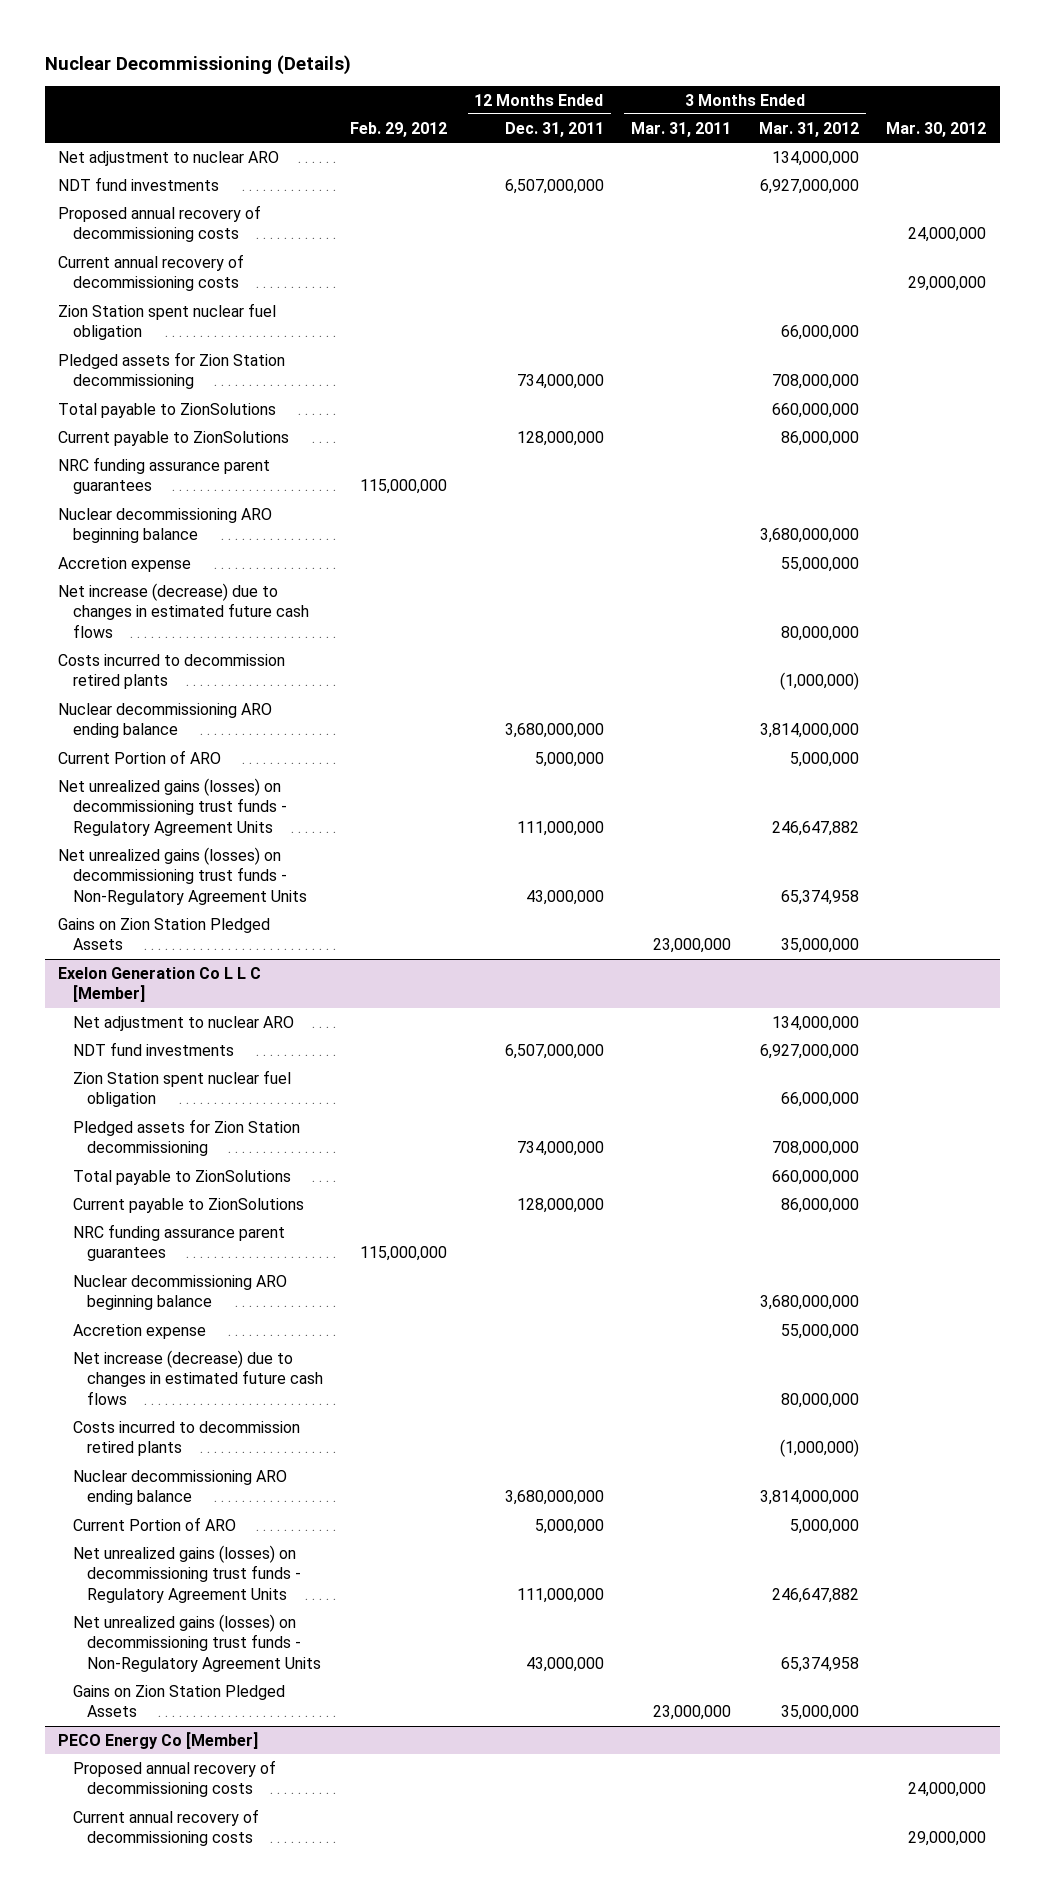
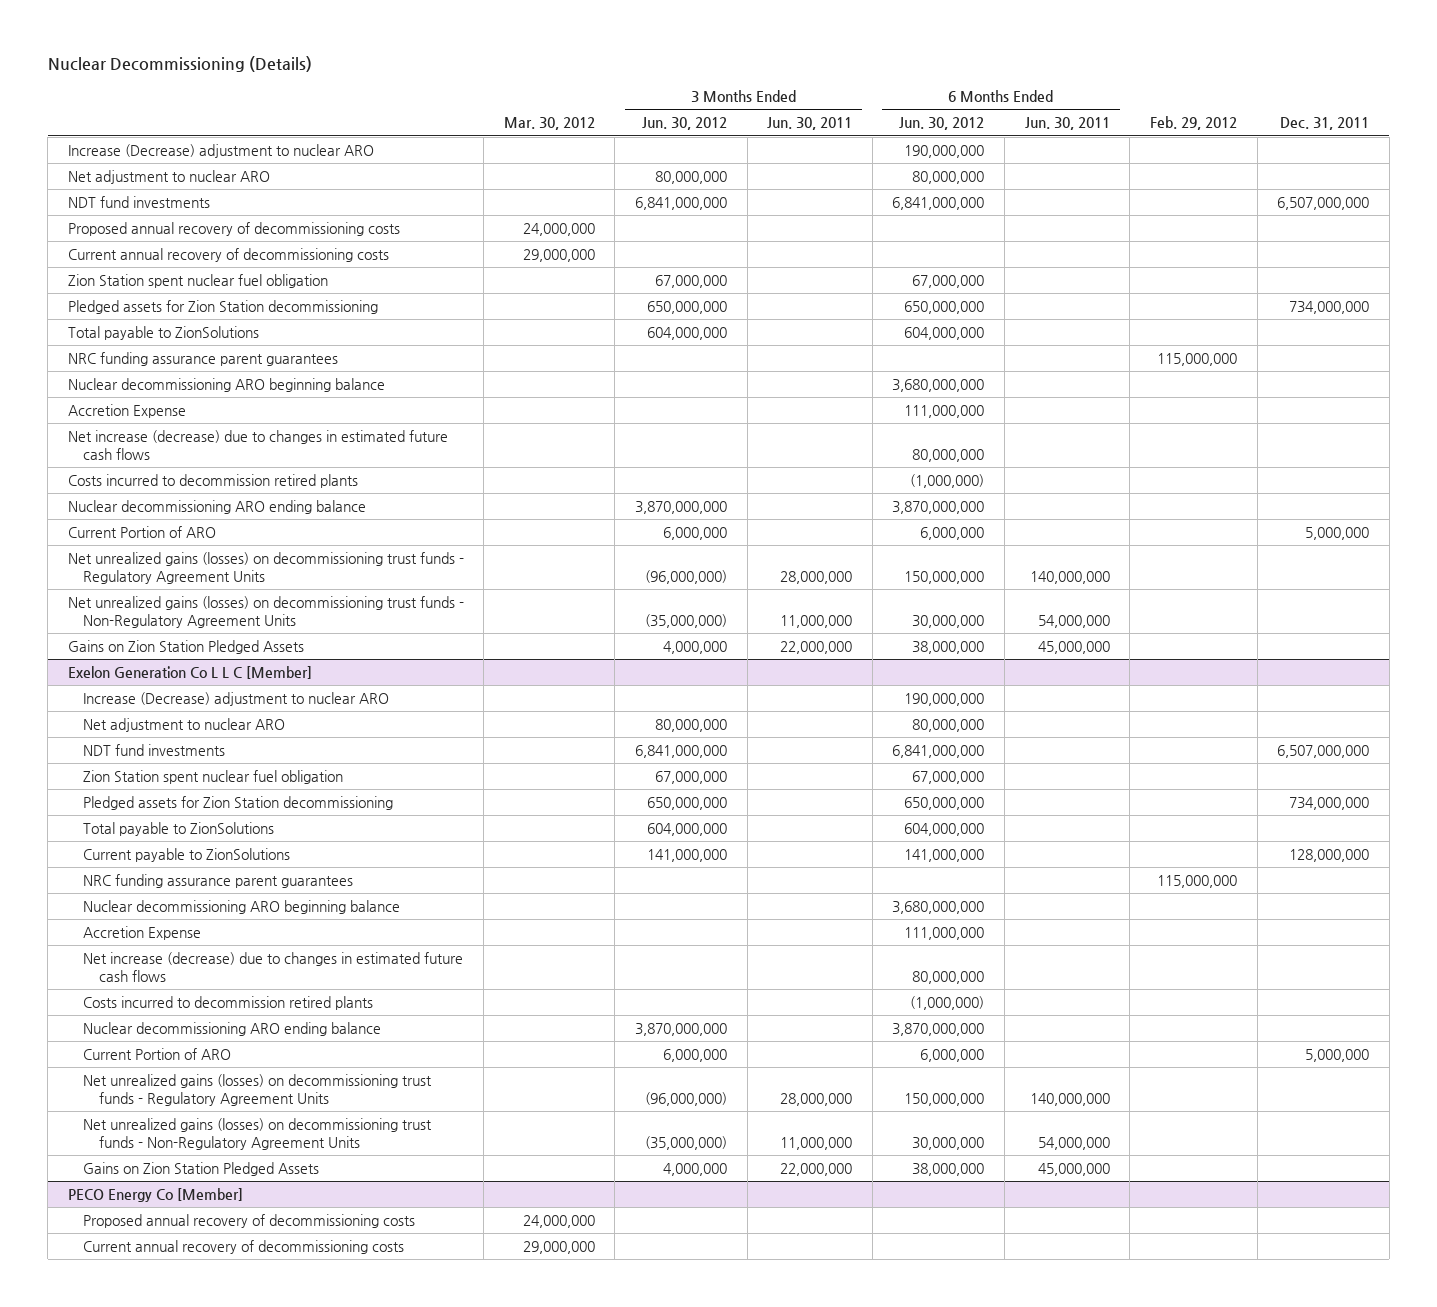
- | Feb. 29, 2012 | 12 Months Ended Dec. 31, 2011 | 3 Months Ended Mar. 31, 2011 | 3 Months Ended Mar. 31, 2012 | Mar. 30, 2012
+ | Mar. 30, 2012 | 3 Months Ended Jun. 30, 2012 | 3 Months Ended Jun. 30, 2011 | 6 Months Ended Jun. 30, 2012 | 6 Months Ended Jun. 30, 2011 | Feb. 29, 2012 | Dec. 31, 2011
+ Increase (Decrease) adjustment to nuclear ARO | | | | 190,000,000 | | |
- Current payable to ZionSolutions | | 128,000,000 | | 86,000,000 |
- Accretion expense | | | | 55,000,000 |
+ Accretion Expense | | | | 111,000,000 | | |
@ Exelon Generation Co L L C [Member]
+ Increase (Decrease) adjustment to nuclear ARO | | | | 190,000,000 | | |
- Accretion expense | | | | 55,000,000 |
+ Accretion Expense | | | | 111,000,000 | | |

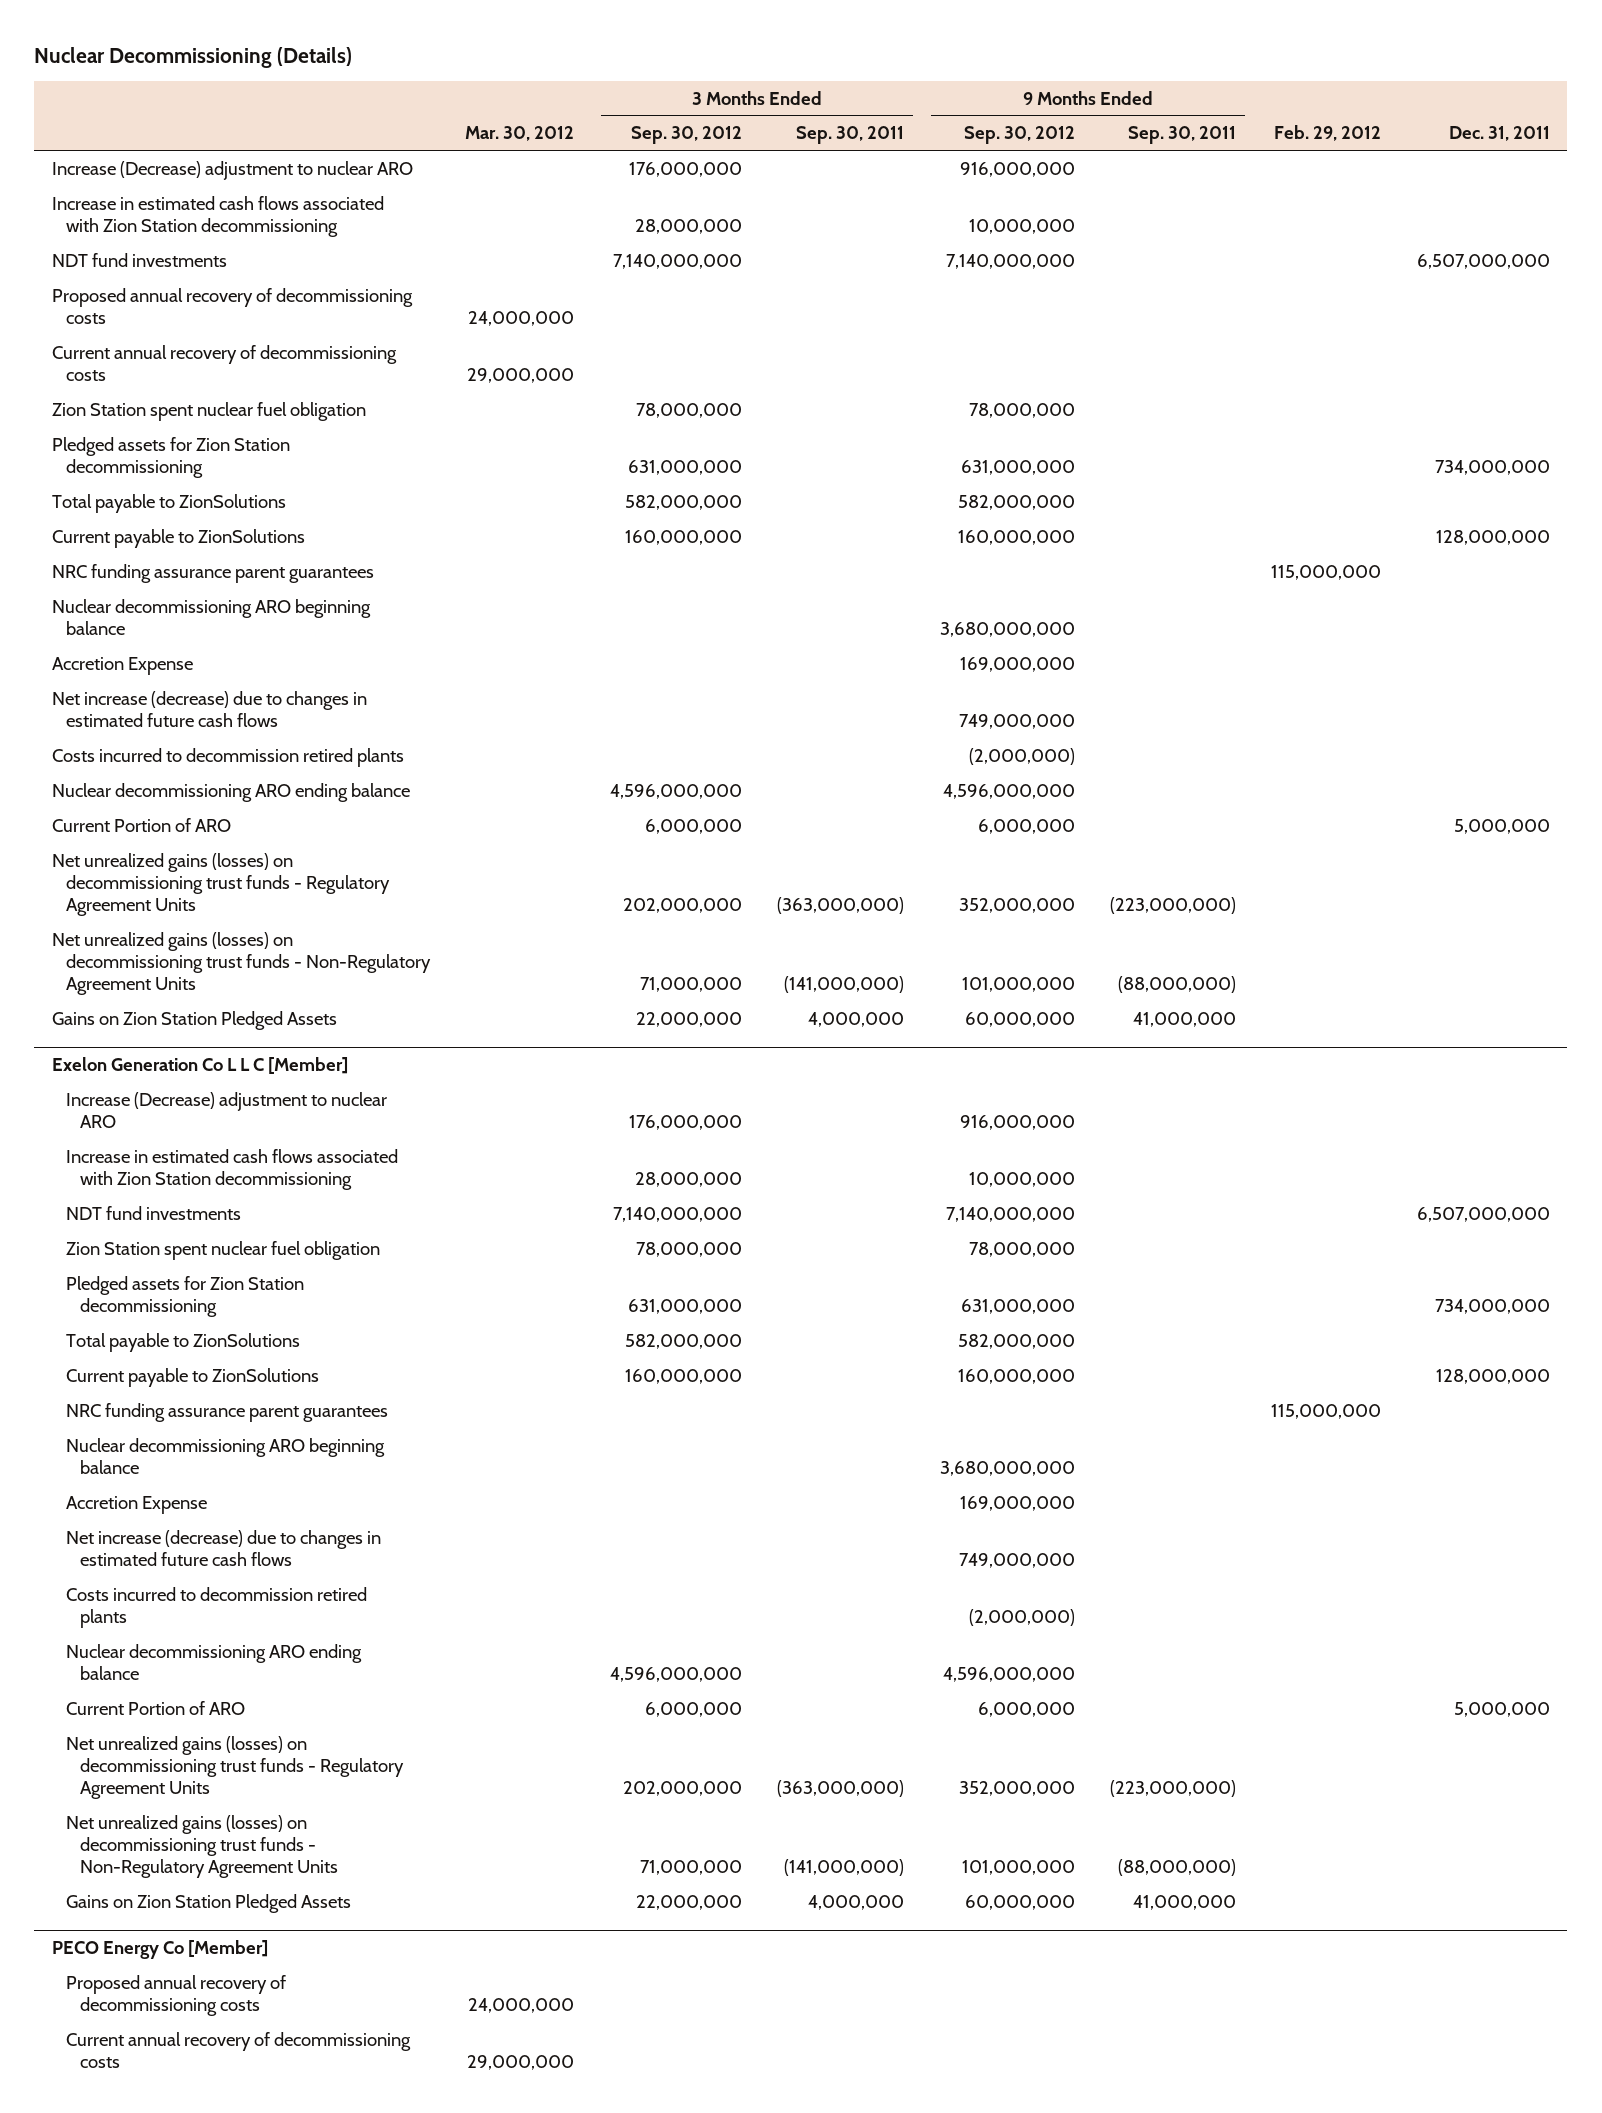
- | Mar. 30, 2012 | 3 Months Ended Jun. 30, 2012 | 3 Months Ended Jun. 30, 2011 | 6 Months Ended Jun. 30, 2012 | 6 Months Ended Jun. 30, 2011 | Feb. 29, 2012 | Dec. 31, 2011
+ | Mar. 30, 2012 | 3 Months Ended Sep. 30, 2012 | 3 Months Ended Sep. 30, 2011 | 9 Months Ended Sep. 30, 2012 | 9 Months Ended Sep. 30, 2011 | Feb. 29, 2012 | Dec. 31, 2011
- Net adjustment to nuclear ARO | | 80,000,000 | | 80,000,000 | | |
+ Increase in estimated cash flows associated with Zion Station decommissioning | | 28,000,000 | | 10,000,000 | | |
+ Current payable to ZionSolutions | | 160,000,000 | | 160,000,000 | | | 128,000,000
@ Exelon Generation Co L L C [Member]
- Net adjustment to nuclear ARO | | 80,000,000 | | 80,000,000 | | |
+ Increase in estimated cash flows associated with Zion Station decommissioning | | 28,000,000 | | 10,000,000 | | |

